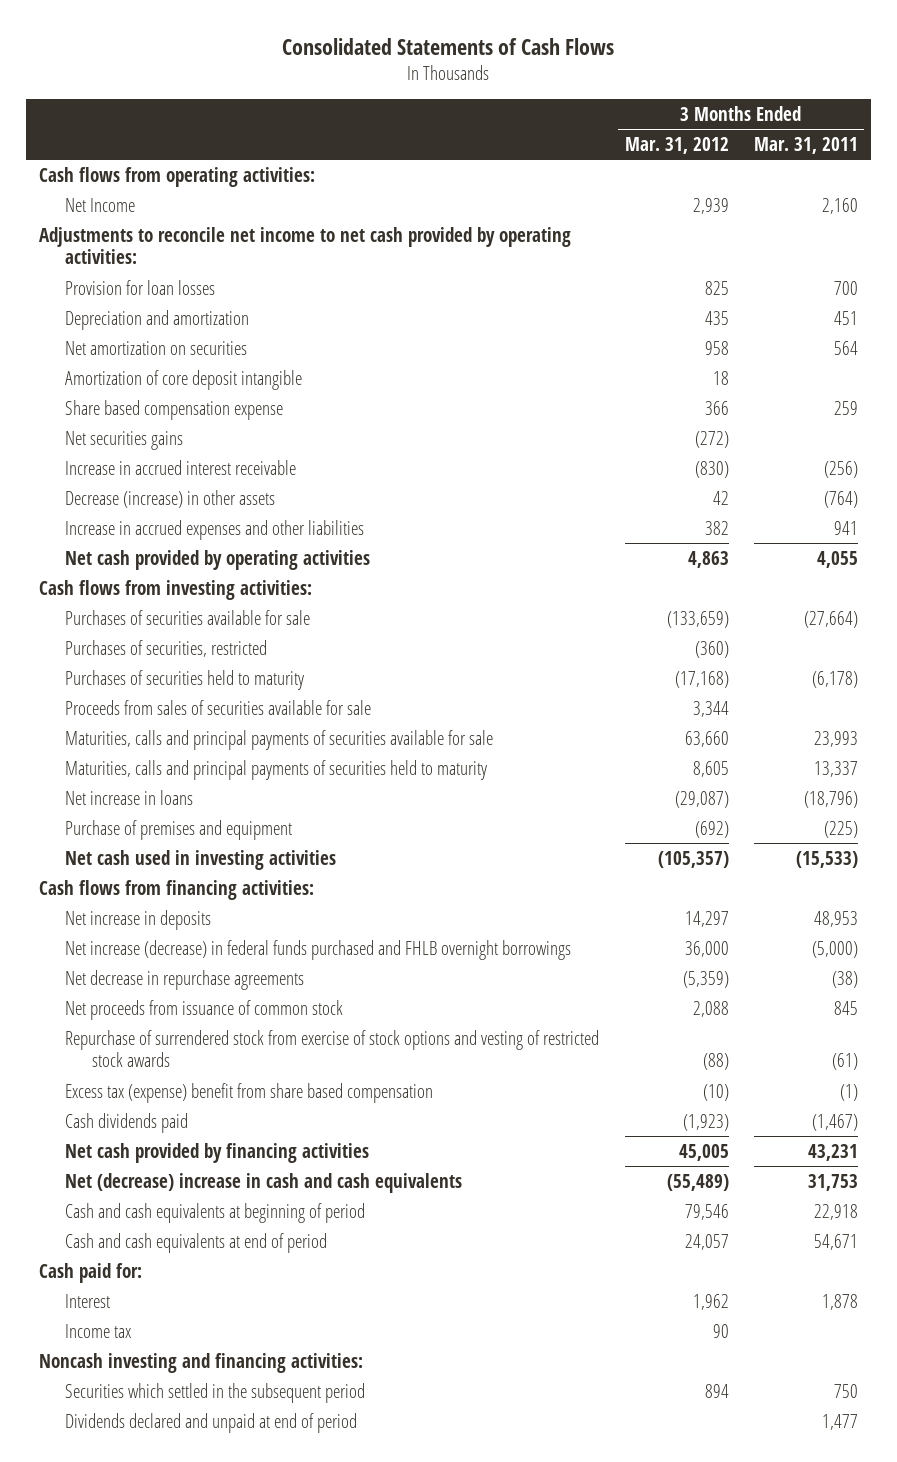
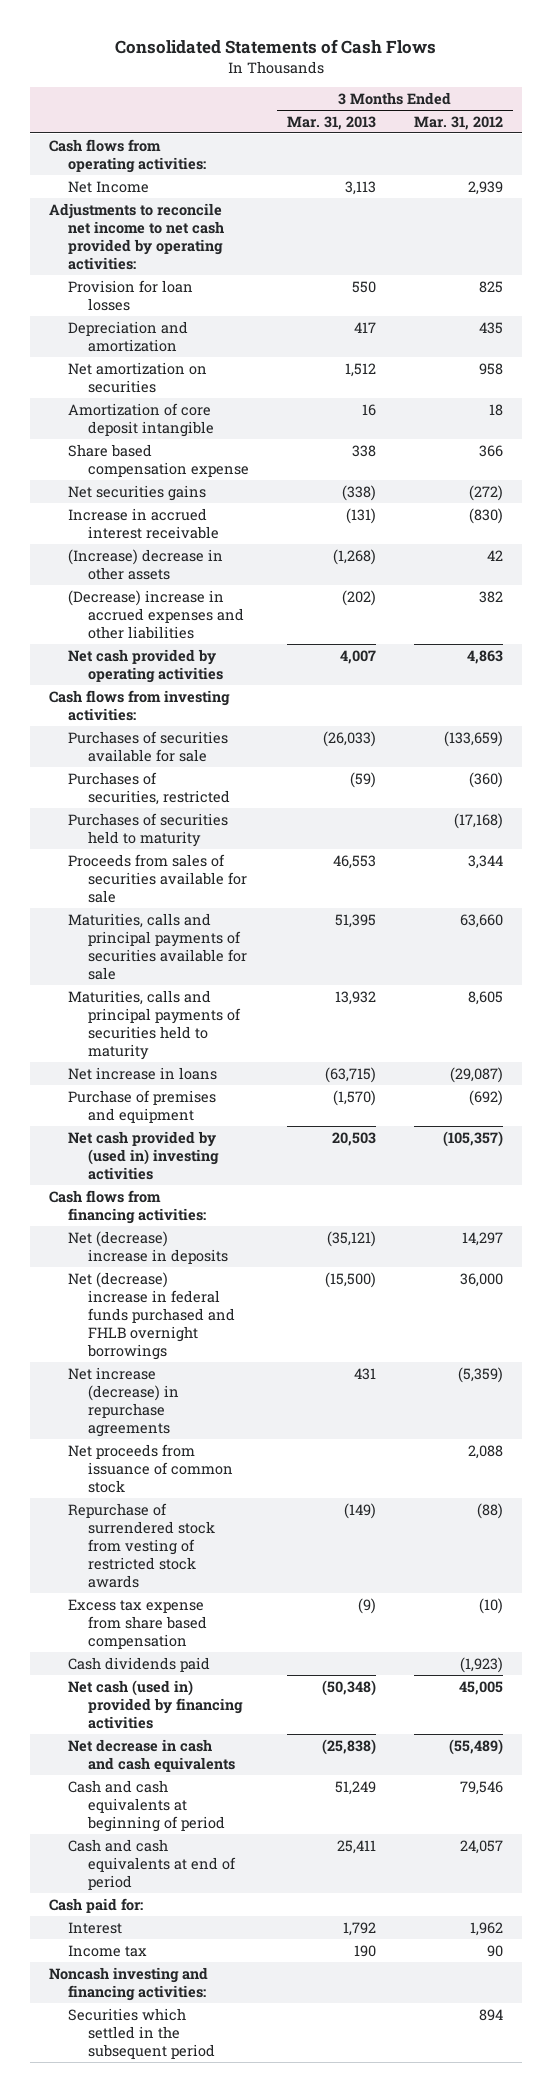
- | 3 Months Ended Mar. 31, 2012 | 3 Months Ended Mar. 31, 2011
+ | 3 Months Ended Mar. 31, 2013 | 3 Months Ended Mar. 31, 2012
- Decrease (increase) in other assets | 42 | (764)
- Increase in accrued expenses and other liabilities | 382 | 941
+ (Increase) decrease in other assets | (1,268) | 42
+ (Decrease) increase in accrued expenses and other liabilities | (202) | 382
- Net cash used in investing activities | (105,357) | (15,533)
+ Net cash provided by (used in) investing activities | 20,503 | (105,357)
- Net increase in deposits | 14,297 | 48,953
- Net increase (decrease) in federal funds purchased and FHLB overnight borrowings | 36,000 | (5,000)
- Net decrease in repurchase agreements | (5,359) | (38)
+ Net (decrease) increase in deposits | (35,121) | 14,297
+ Net (decrease) increase in federal funds purchased and FHLB overnight borrowings | (15,500) | 36,000
+ Net increase (decrease) in repurchase agreements | 431 | (5,359)
- Repurchase of surrendered stock from exercise of stock options and vesting of restricted stock awards | (88) | (61)
- Excess tax (expense) benefit from share based compensation | (10) | (1)
+ Repurchase of surrendered stock from vesting of restricted stock awards | (149) | (88)
+ Excess tax expense from share based compensation | (9) | (10)
- Net cash provided by financing activities | 45,005 | 43,231
- Net (decrease) increase in cash and cash equivalents | (55,489) | 31,753
+ Net cash (used in) provided by financing activities | (50,348) | 45,005
+ Net decrease in cash and cash equivalents | (25,838) | (55,489)
- Dividends declared and unpaid at end of period | | 1,477

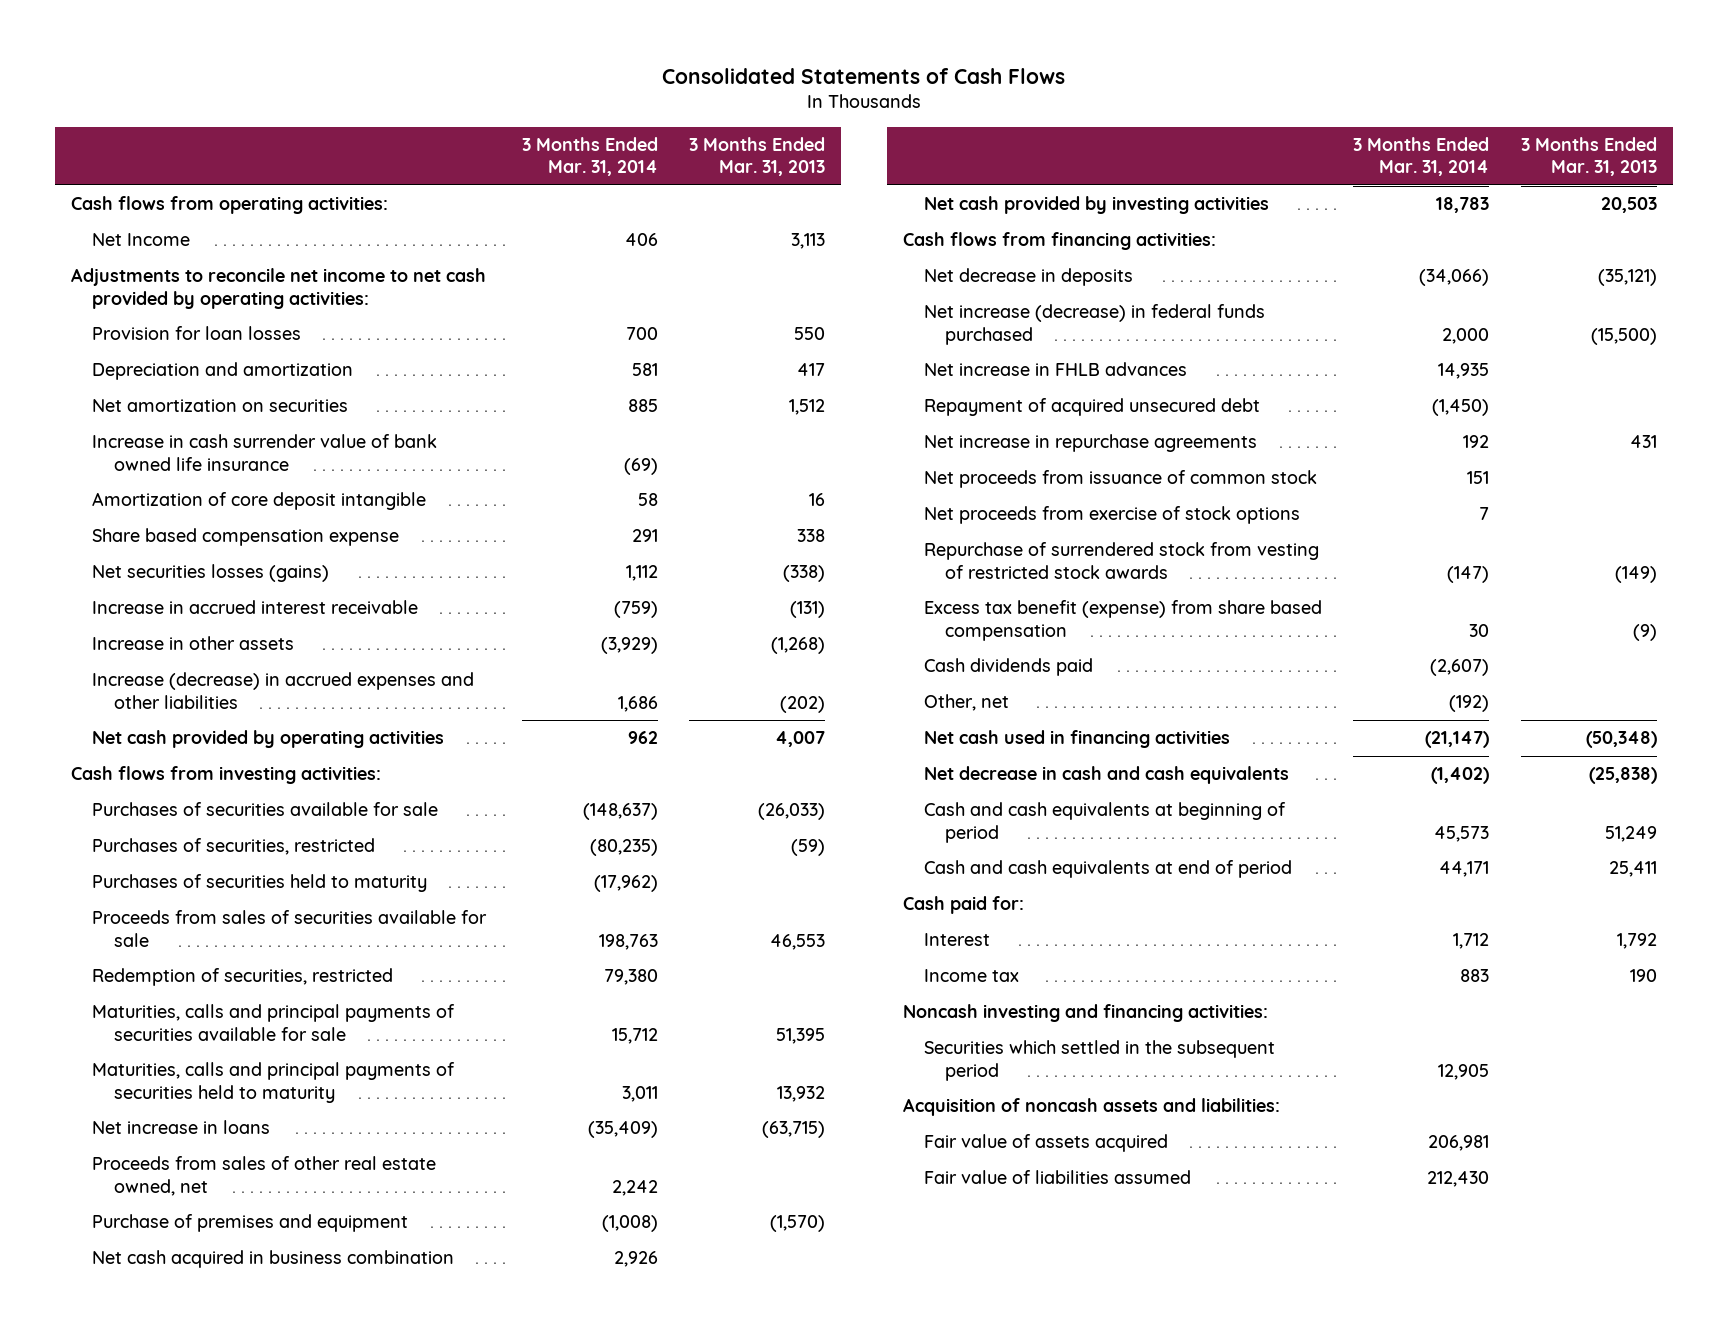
- | 3 Months Ended Mar. 31, 2013 | 3 Months Ended Mar. 31, 2012
+ | 3 Months Ended Mar. 31, 2014 | 3 Months Ended Mar. 31, 2013
+ Increase in cash surrender value of bank owned life insurance | (69) |
- Net securities gains | (338) | (272)
+ Net securities losses (gains) | 1,112 | (338)
- (Increase) decrease in other assets | (1,268) | 42
- (Decrease) increase in accrued expenses and other liabilities | (202) | 382
+ Increase in other assets | (3,929) | (1,268)
+ Increase (decrease) in accrued expenses and other liabilities | 1,686 | (202)
+ Redemption of securities, restricted | 79,380 |
+ Proceeds from sales of other real estate owned, net | 2,242 |
- Net cash provided by (used in) investing activities | 20,503 | (105,357)
+ Net cash acquired in business combination | 2,926 |
+ Net cash provided by investing activities | 18,783 | 20,503
- Net (decrease) increase in deposits | (35,121) | 14,297
- Net (decrease) increase in federal funds purchased and FHLB overnight borrowings | (15,500) | 36,000
- Net increase (decrease) in repurchase agreements | 431 | (5,359)
+ Net decrease in deposits | (34,066) | (35,121)
+ Net increase (decrease) in federal funds purchased | 2,000 | (15,500)
+ Net increase in FHLB advances | 14,935 |
+ Repayment of acquired unsecured debt | (1,450) |
+ Net increase in repurchase agreements | 192 | 431
+ Net proceeds from exercise of stock options | 7 |
- Excess tax expense from share based compensation | (9) | (10)
+ Excess tax benefit (expense) from share based compensation | 30 | (9)
- Net cash (used in) provided by financing activities | (50,348) | 45,005
+ Other, net | (192) |
+ Net cash used in financing activities | (21,147) | (50,348)
+ Acquisition of noncash assets and liabilities:
+ Fair value of assets acquired | 206,981 |
+ Fair value of liabilities assumed | 212,430 |

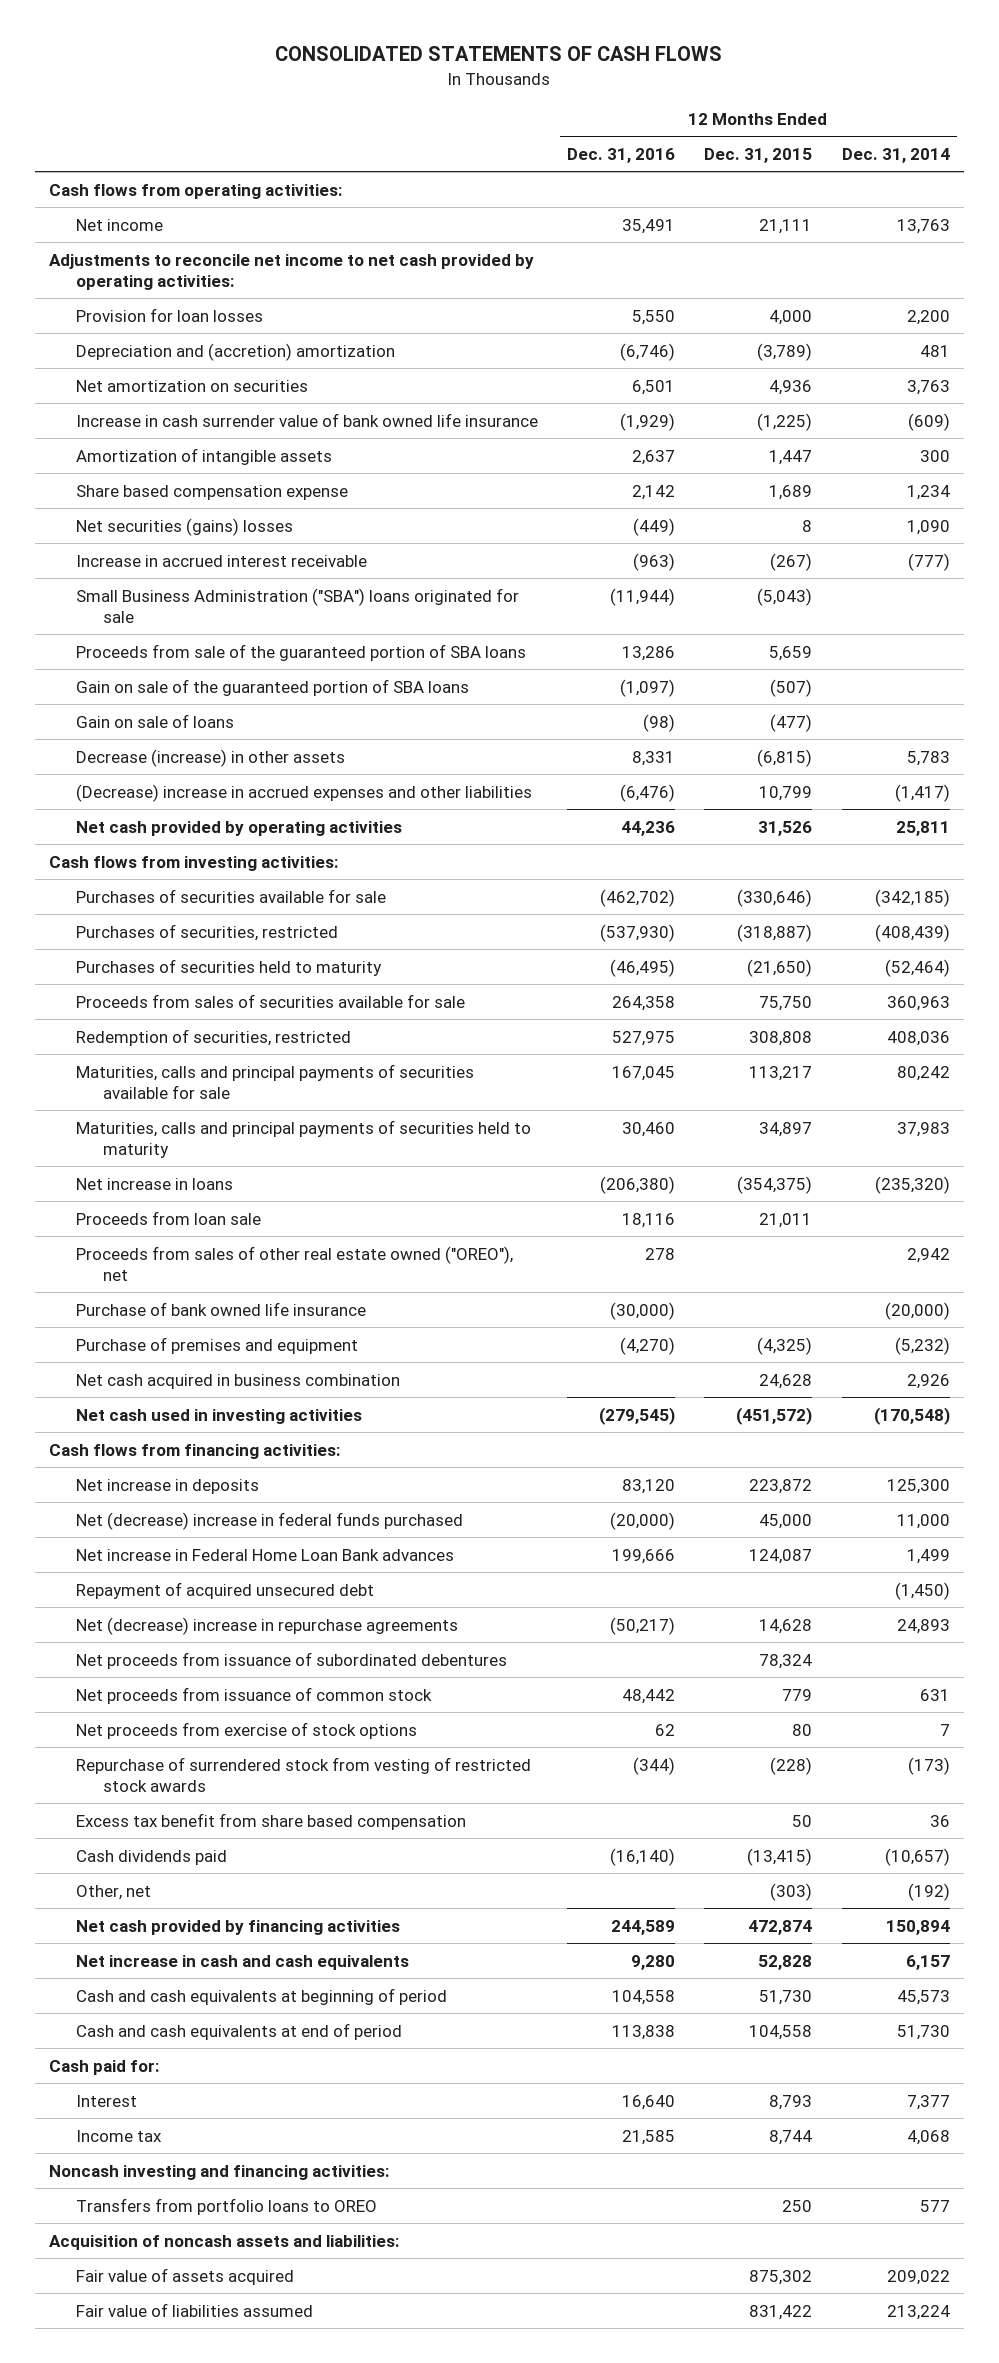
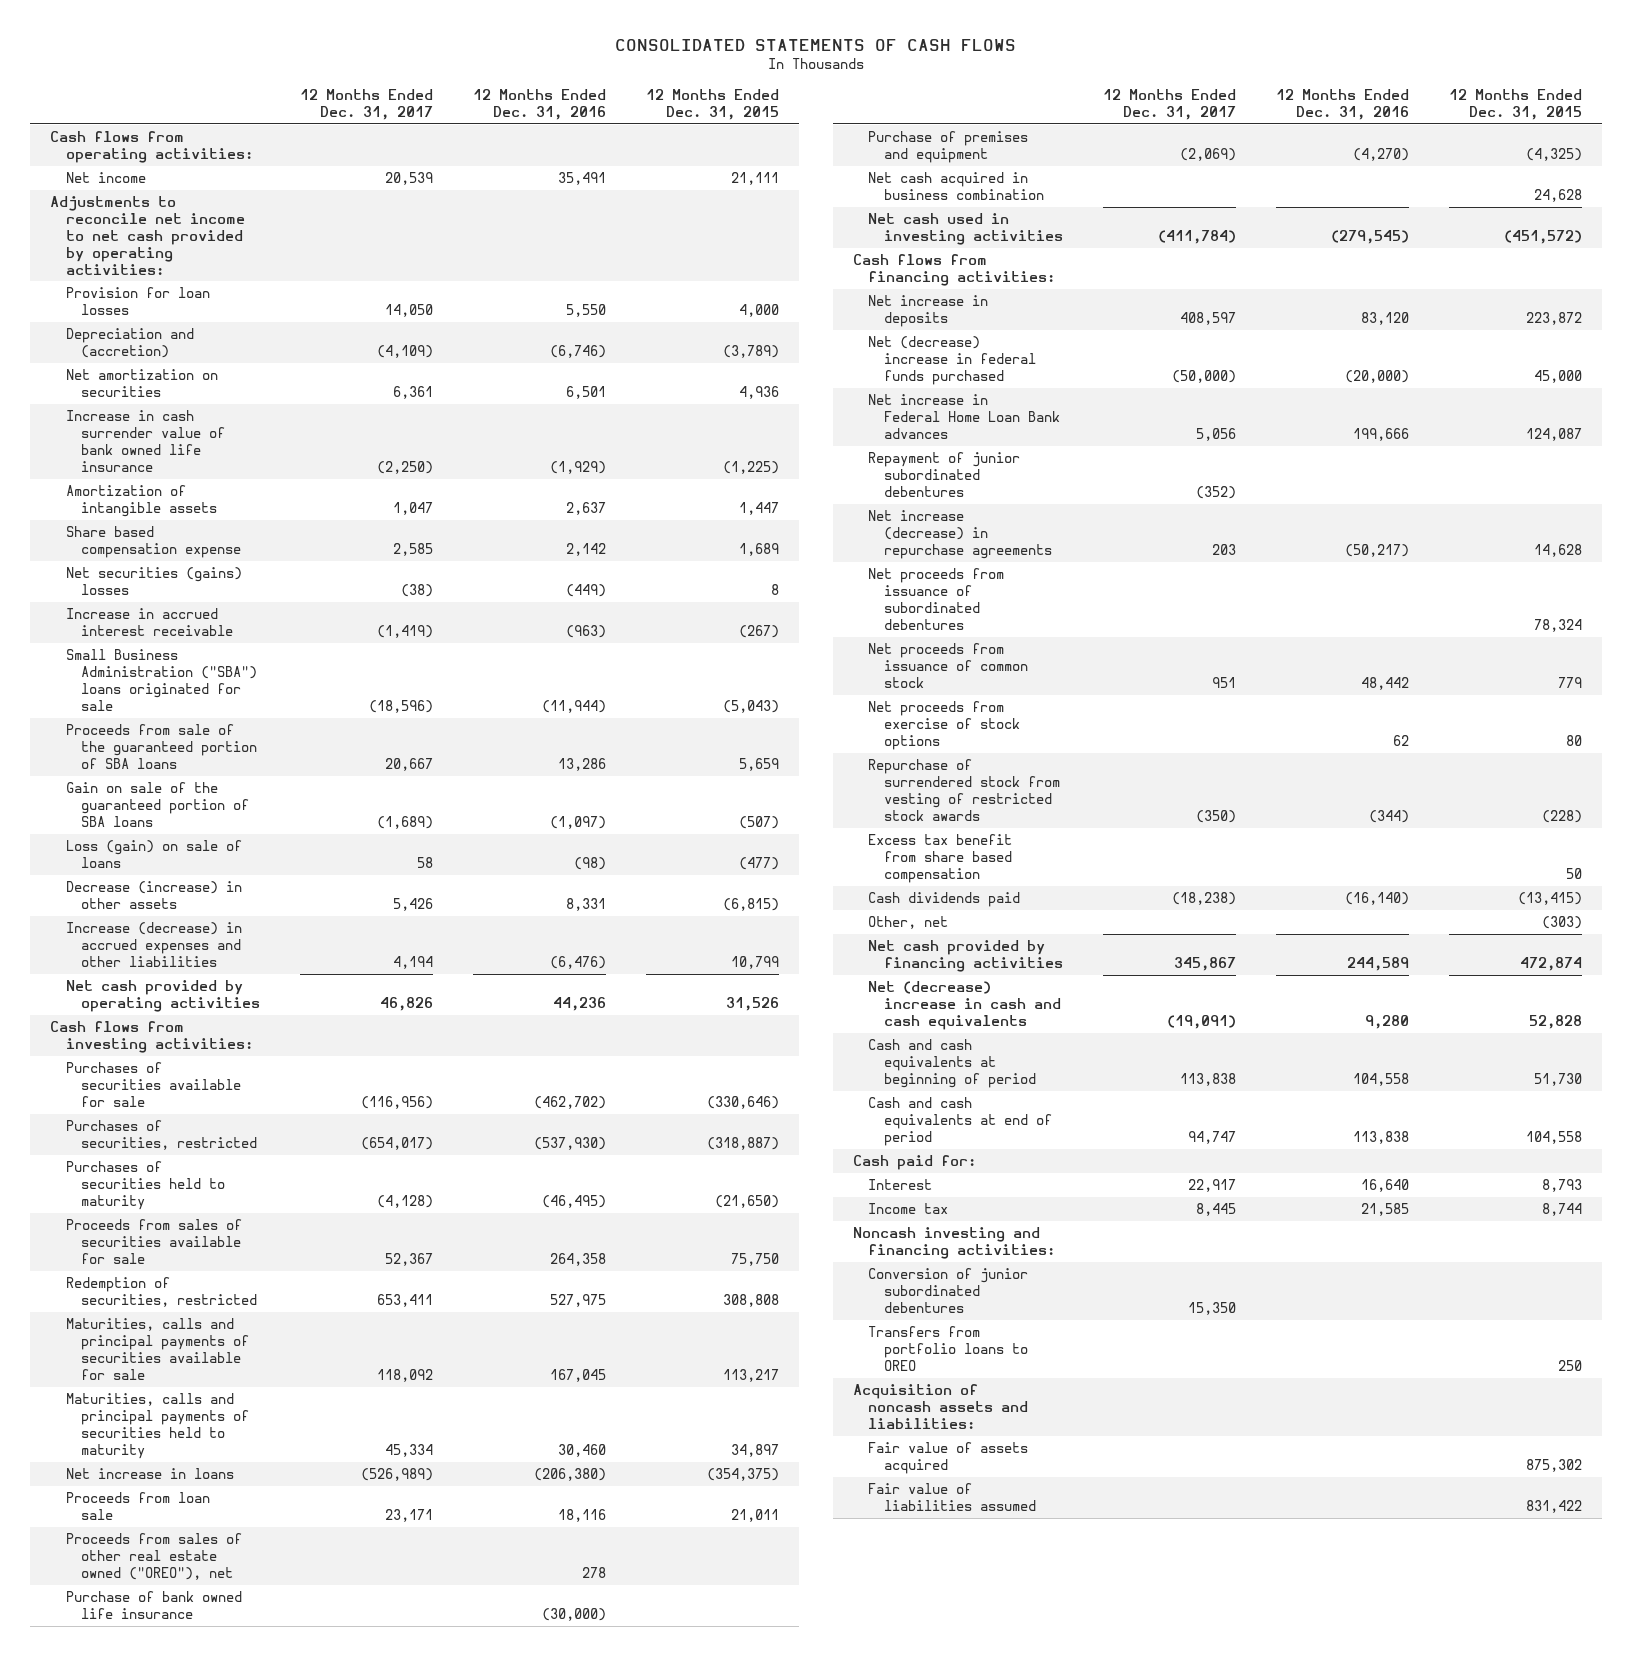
- | 12 Months Ended Dec. 31, 2016 | 12 Months Ended Dec. 31, 2015 | 12 Months Ended Dec. 31, 2014
+ | 12 Months Ended Dec. 31, 2017 | 12 Months Ended Dec. 31, 2016 | 12 Months Ended Dec. 31, 2015
- Depreciation and (accretion) amortization | (6,746) | (3,789) | 481
+ Depreciation and (accretion) | (4,109) | (6,746) | (3,789)
- Gain on sale of loans | (98) | (477) |
+ Loss (gain) on sale of loans | 58 | (98) | (477)
- (Decrease) increase in accrued expenses and other liabilities | (6,476) | 10,799 | (1,417)
+ Increase (decrease) in accrued expenses and other liabilities | 4,194 | (6,476) | 10,799
- Repayment of acquired unsecured debt | | | (1,450)
- Net (decrease) increase in repurchase agreements | (50,217) | 14,628 | 24,893
+ Repayment of junior subordinated debentures | (352) | |
+ Net increase (decrease) in repurchase agreements | 203 | (50,217) | 14,628
- Net increase in cash and cash equivalents | 9,280 | 52,828 | 6,157
+ Net (decrease) increase in cash and cash equivalents | (19,091) | 9,280 | 52,828
+ Conversion of junior subordinated debentures | 15,350 | |

